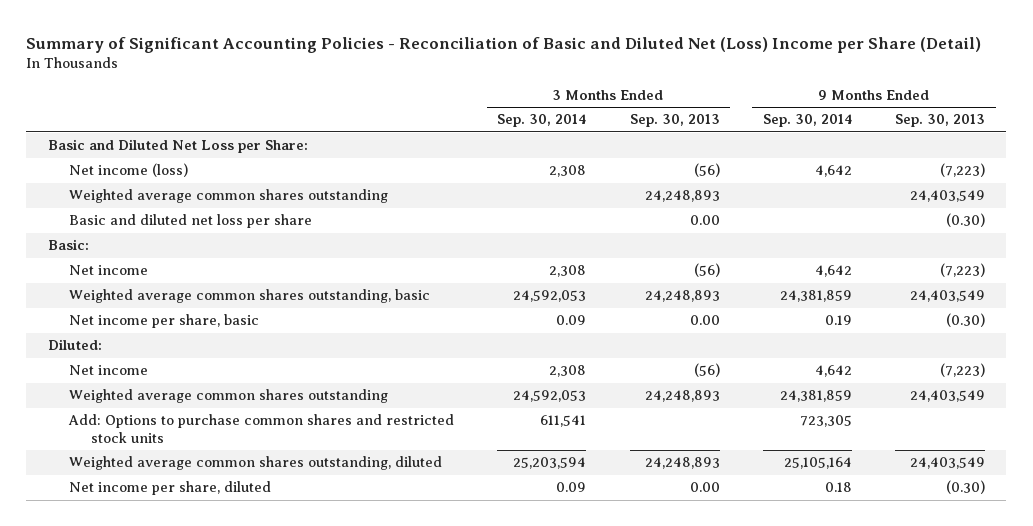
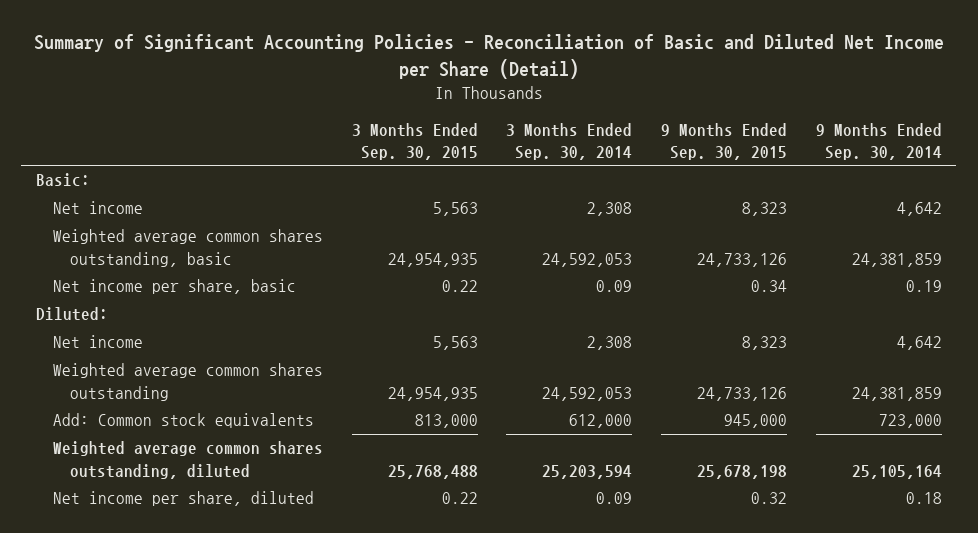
- Summary of Significant Accounting Policies - Reconciliation of Basic and Diluted Net (Loss) Income per Share (Detail)
+ Summary of Significant Accounting Policies - Reconciliation of Basic and Diluted Net Income per Share (Detail)
- | 3 Months Ended Sep. 30, 2014 | 3 Months Ended Sep. 30, 2013 | 9 Months Ended Sep. 30, 2014 | 9 Months Ended Sep. 30, 2013
+ | 3 Months Ended Sep. 30, 2015 | 3 Months Ended Sep. 30, 2014 | 9 Months Ended Sep. 30, 2015 | 9 Months Ended Sep. 30, 2014
- Basic and Diluted Net Loss per Share:
- Net income (loss) | 2,308 | (56) | 4,642 | (7,223)
- Weighted average common shares outstanding | | 24,248,893 | | 24,403,549
- Basic and diluted net loss per share | | 0.00 | | (0.30)
- Add: Options to purchase common shares and restricted stock units | 611,541 | | 723,305 |
+ Add: Common stock equivalents | 813,000 | 612,000 | 945,000 | 723,000

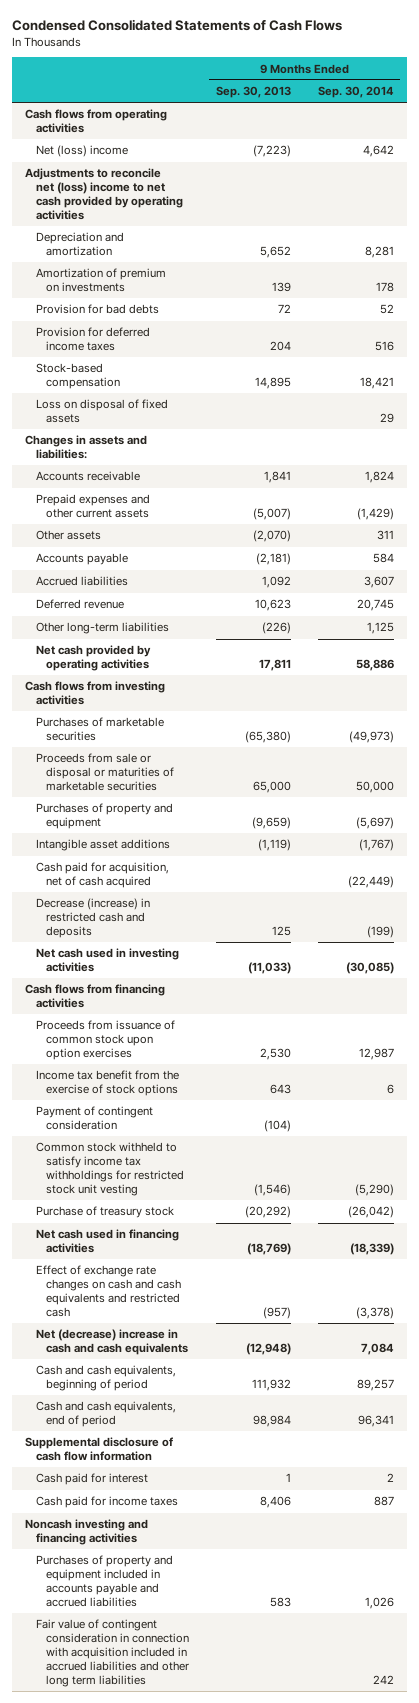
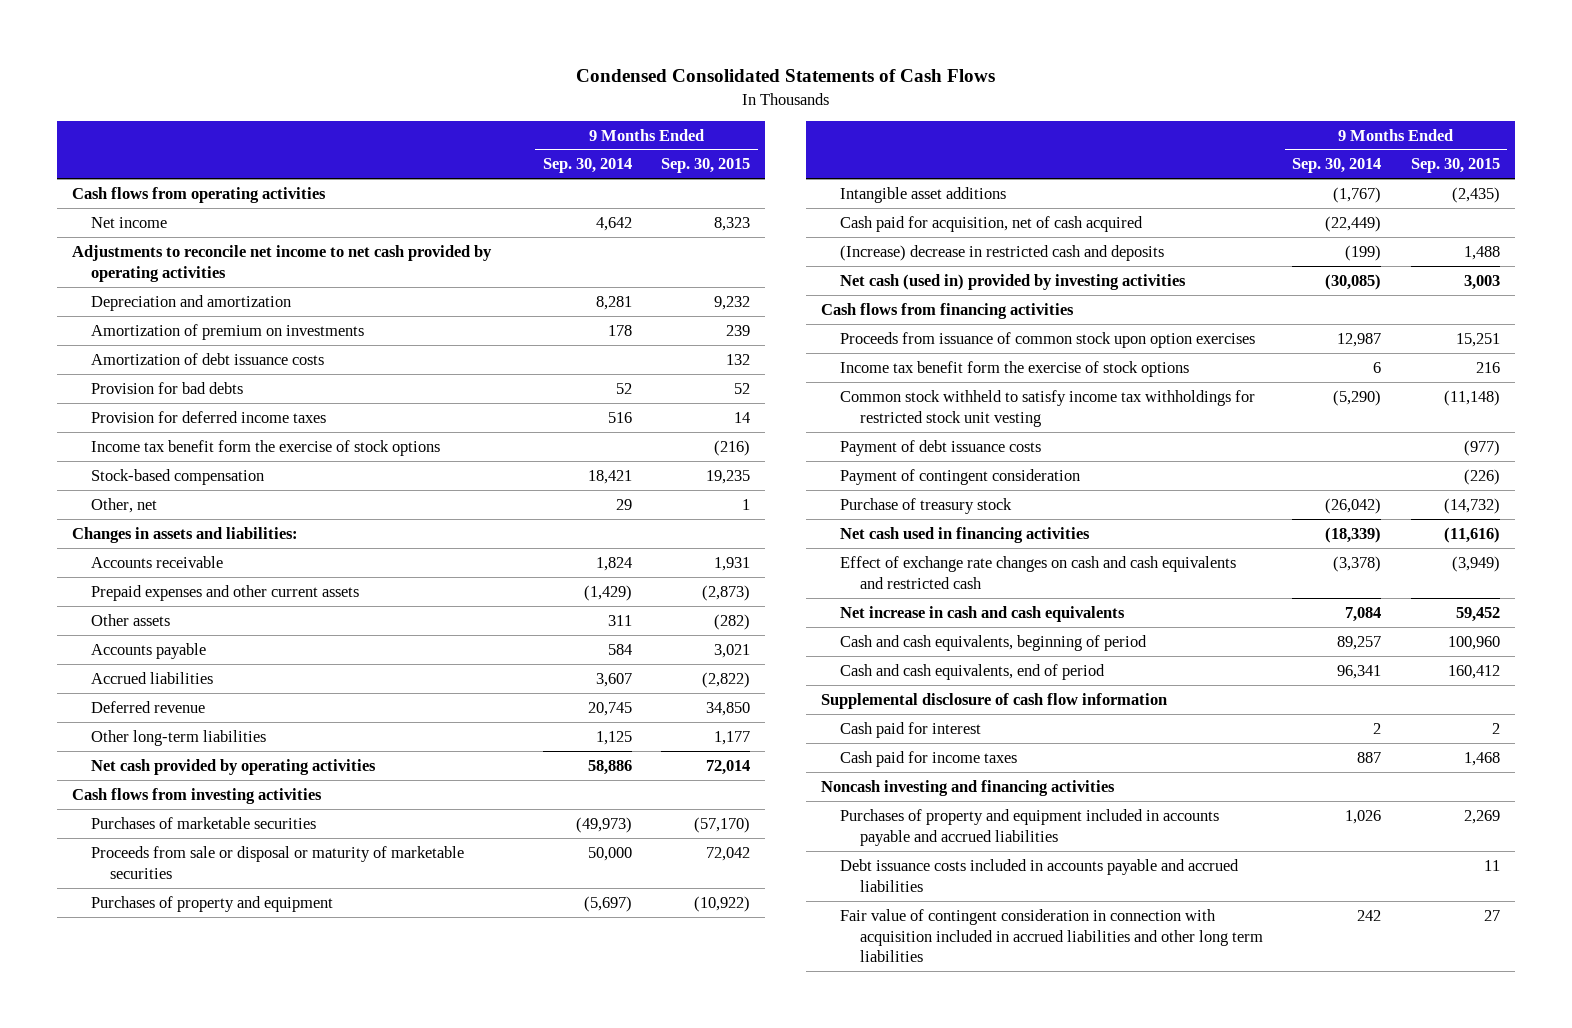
- | 9 Months Ended Sep. 30, 2013 | 9 Months Ended Sep. 30, 2014
+ | 9 Months Ended Sep. 30, 2014 | 9 Months Ended Sep. 30, 2015
- Net (loss) income | (7,223) | 4,642
- Adjustments to reconcile net (loss) income to net cash provided by operating activities
+ Net income | 4,642 | 8,323
+ Adjustments to reconcile net income to net cash provided by operating activities
+ Amortization of debt issuance costs | | 132
+ Income tax benefit form the exercise of stock options | | (216)
- Loss on disposal of fixed assets | | 29
+ Other, net | 29 | 1
- Proceeds from sale or disposal or maturities of marketable securities | 65,000 | 50,000
+ Proceeds from sale or disposal or maturity of marketable securities | 50,000 | 72,042
- Decrease (increase) in restricted cash and deposits | 125 | (199)
- Net cash used in investing activities | (11,033) | (30,085)
+ (Increase) decrease in restricted cash and deposits | (199) | 1,488
+ Net cash (used in) provided by investing activities | (30,085) | 3,003
- Income tax benefit from the exercise of stock options | 643 | 6
+ Income tax benefit form the exercise of stock options | 6 | 216
+ Payment of debt issuance costs | | (977)
moved down: Payment of contingent consideration | | (226)
- Net (decrease) increase in cash and cash equivalents | (12,948) | 7,084
+ Net increase in cash and cash equivalents | 7,084 | 59,452
+ Debt issuance costs included in accounts payable and accrued liabilities | | 11

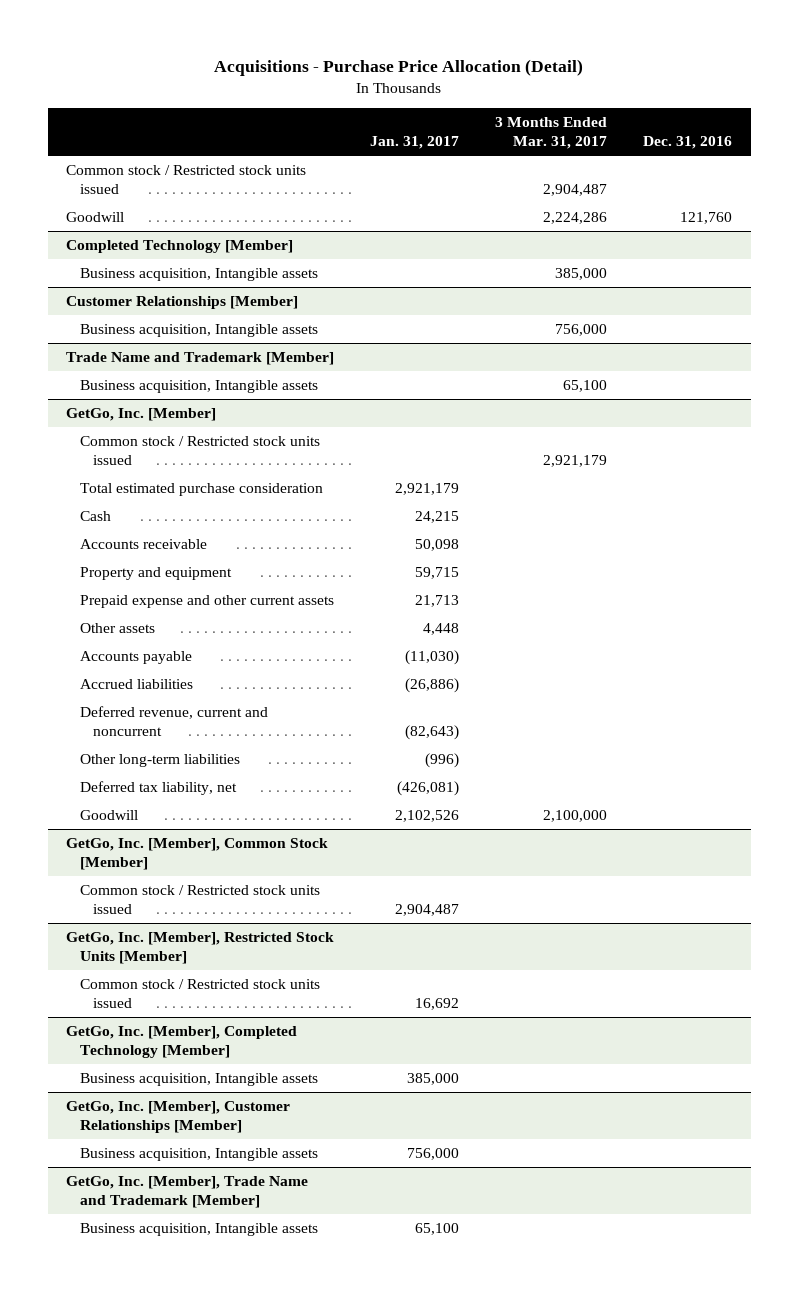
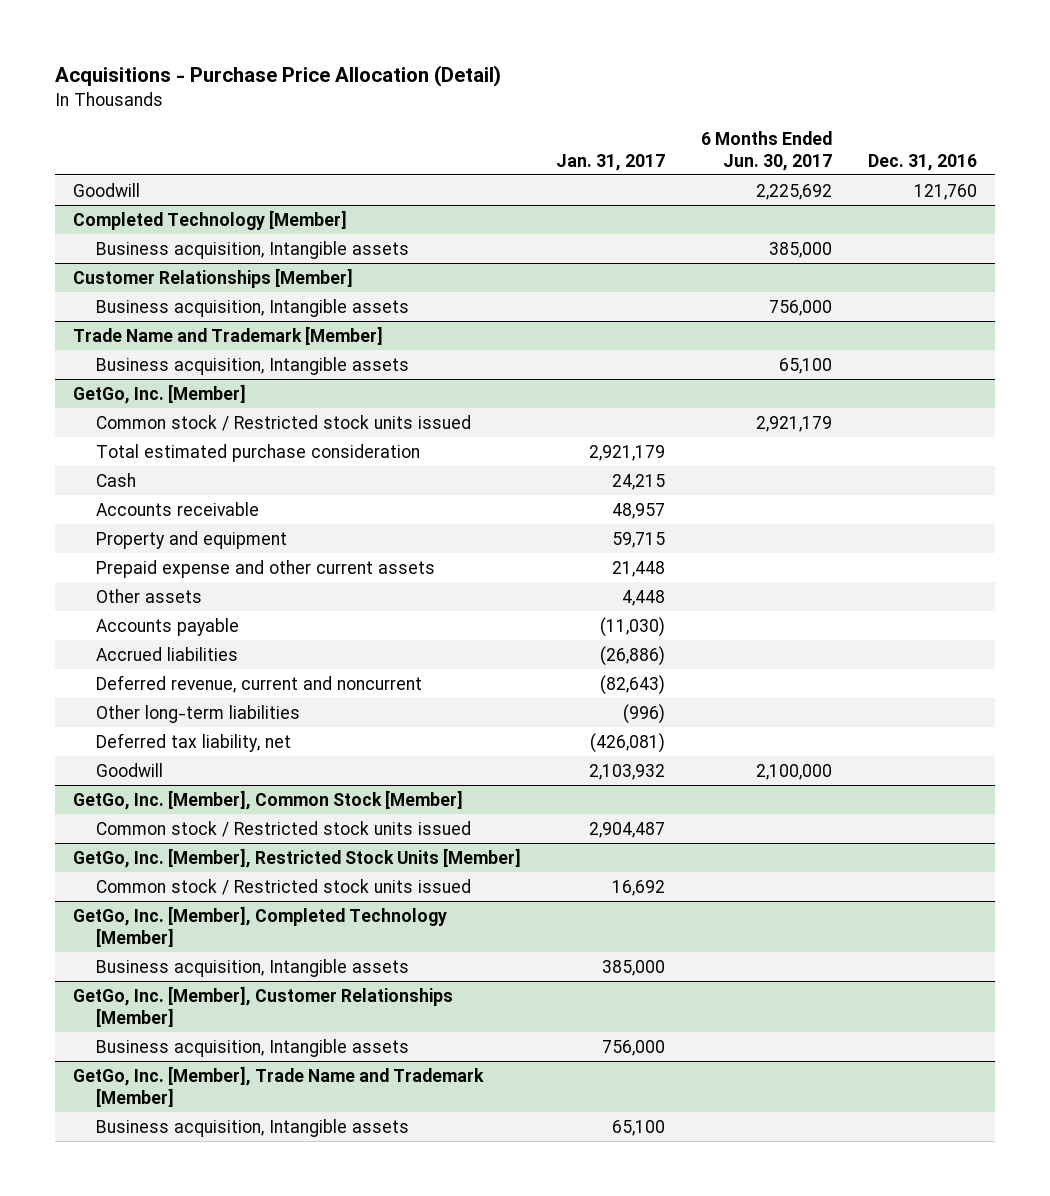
- | Jan. 31, 2017 | 3 Months Ended Mar. 31, 2017 | Dec. 31, 2016
+ | Jan. 31, 2017 | 6 Months Ended Jun. 30, 2017 | Dec. 31, 2016
- Common stock / Restricted stock units issued | | 2,904,487 |
@ GetGo, Inc. [Member]
- Accounts receivable | 50,098 | |
+ Accounts receivable | 48,957 | |
- Prepaid expense and other current assets | 21,713 | |
+ Prepaid expense and other current assets | 21,448 | |
- Goodwill | 2,102,526 | 2,100,000 |
+ Goodwill | 2,103,932 | 2,100,000 |

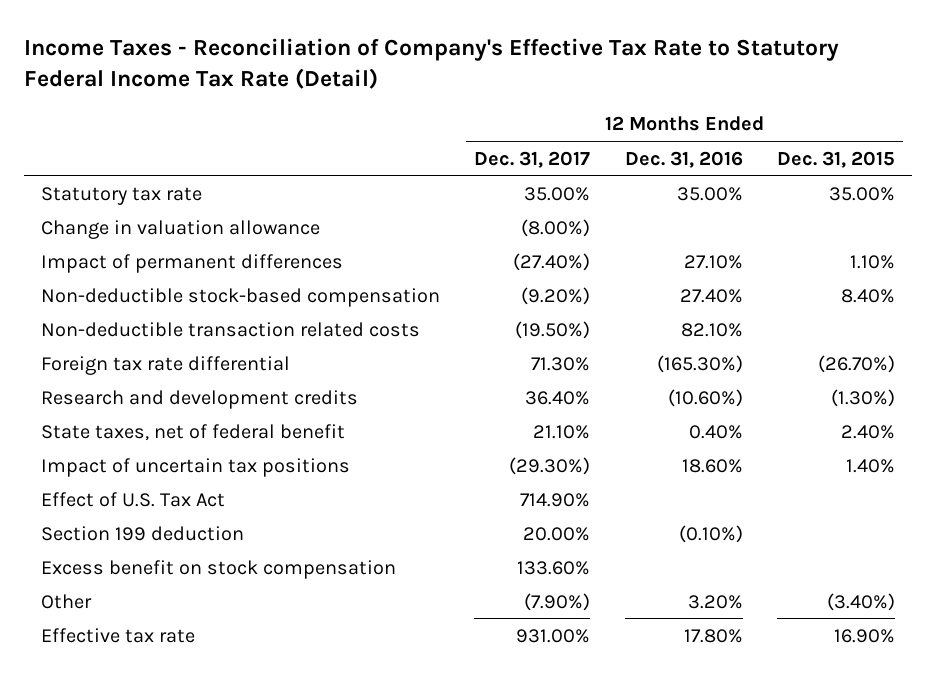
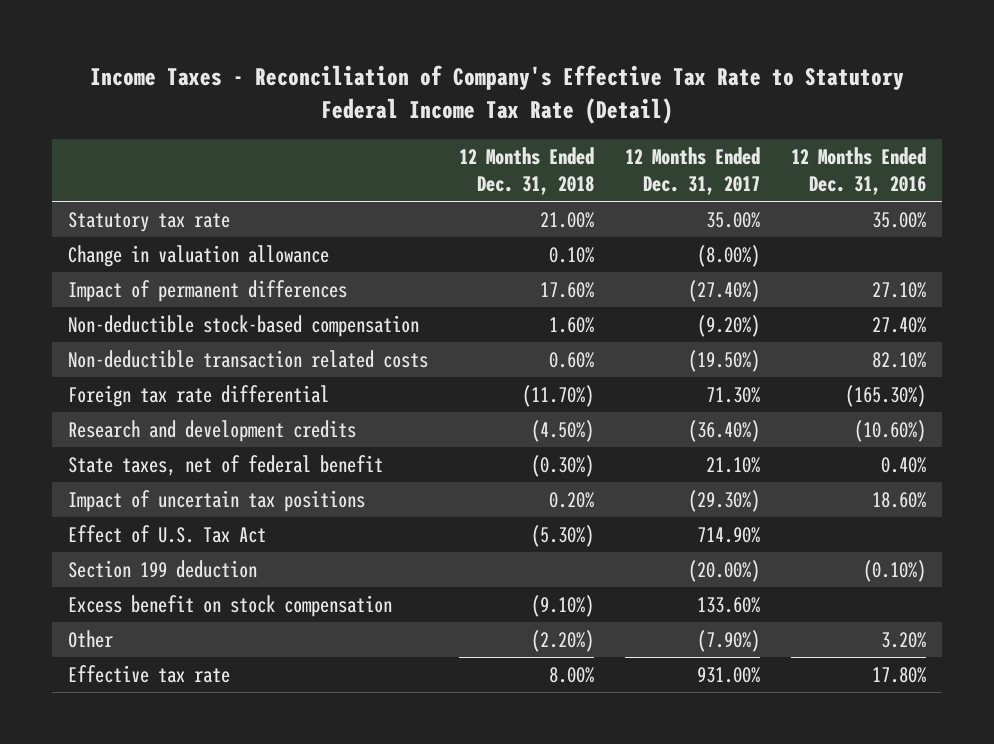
- | 12 Months Ended Dec. 31, 2017 | 12 Months Ended Dec. 31, 2016 | 12 Months Ended Dec. 31, 2015
+ | 12 Months Ended Dec. 31, 2018 | 12 Months Ended Dec. 31, 2017 | 12 Months Ended Dec. 31, 2016
- Research and development credits | 36.40% | (10.60%) | (1.30%)
+ Research and development credits | (4.50%) | (36.40%) | (10.60%)
- Section 199 deduction | 20.00% | (0.10%) |
+ Section 199 deduction | | (20.00%) | (0.10%)

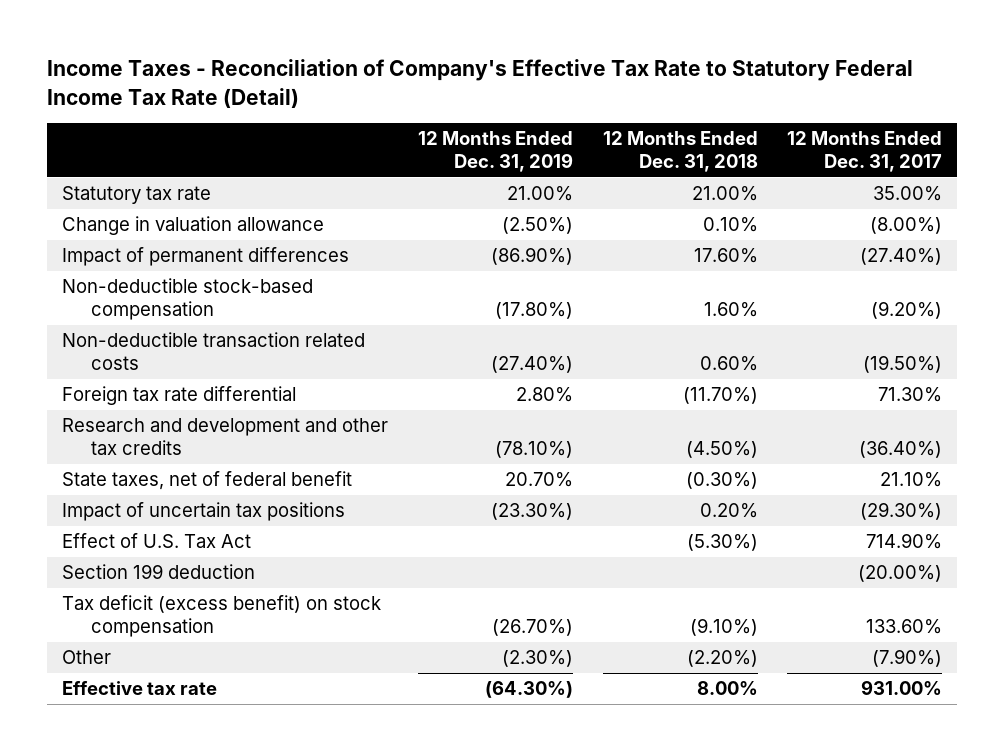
- | 12 Months Ended Dec. 31, 2018 | 12 Months Ended Dec. 31, 2017 | 12 Months Ended Dec. 31, 2016
+ | 12 Months Ended Dec. 31, 2019 | 12 Months Ended Dec. 31, 2018 | 12 Months Ended Dec. 31, 2017
- Research and development credits | (4.50%) | (36.40%) | (10.60%)
+ Research and development and other tax credits | (78.10%) | (4.50%) | (36.40%)
- Excess benefit on stock compensation | (9.10%) | 133.60% |
+ Tax deficit (excess benefit) on stock compensation | (26.70%) | (9.10%) | 133.60%

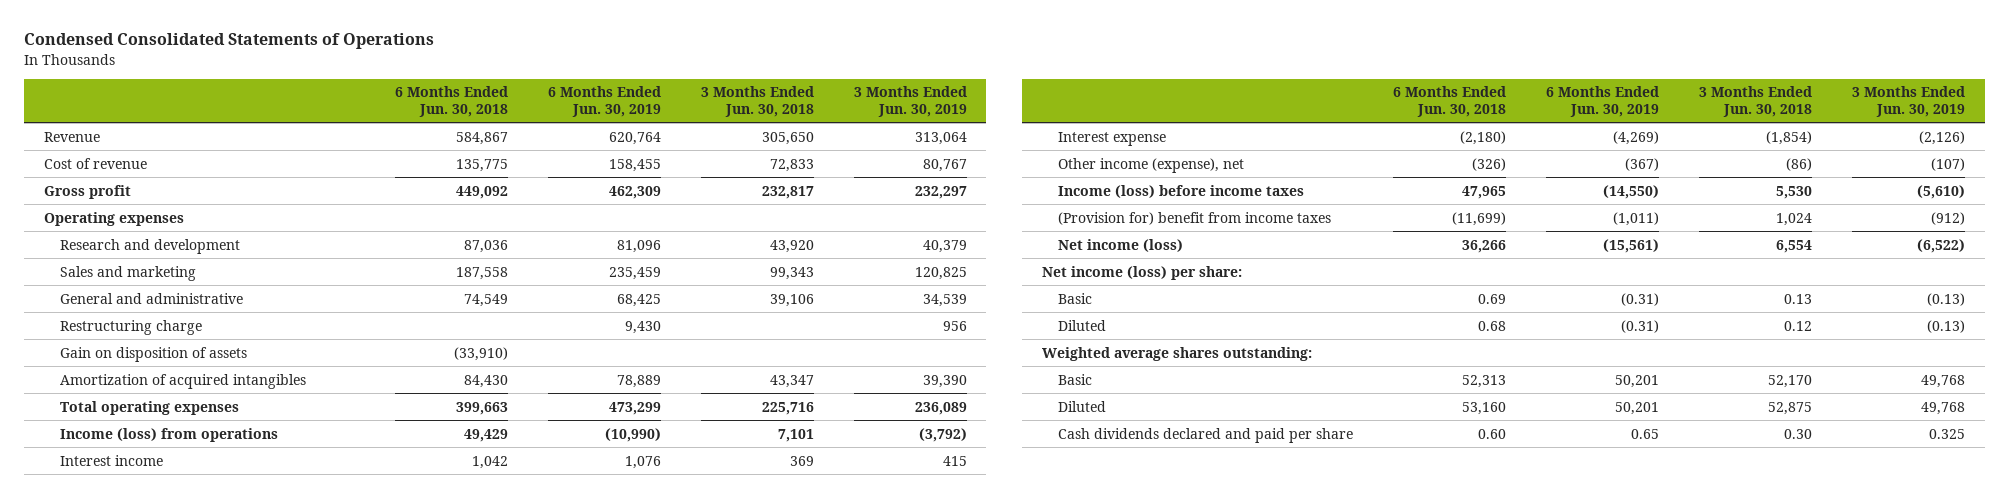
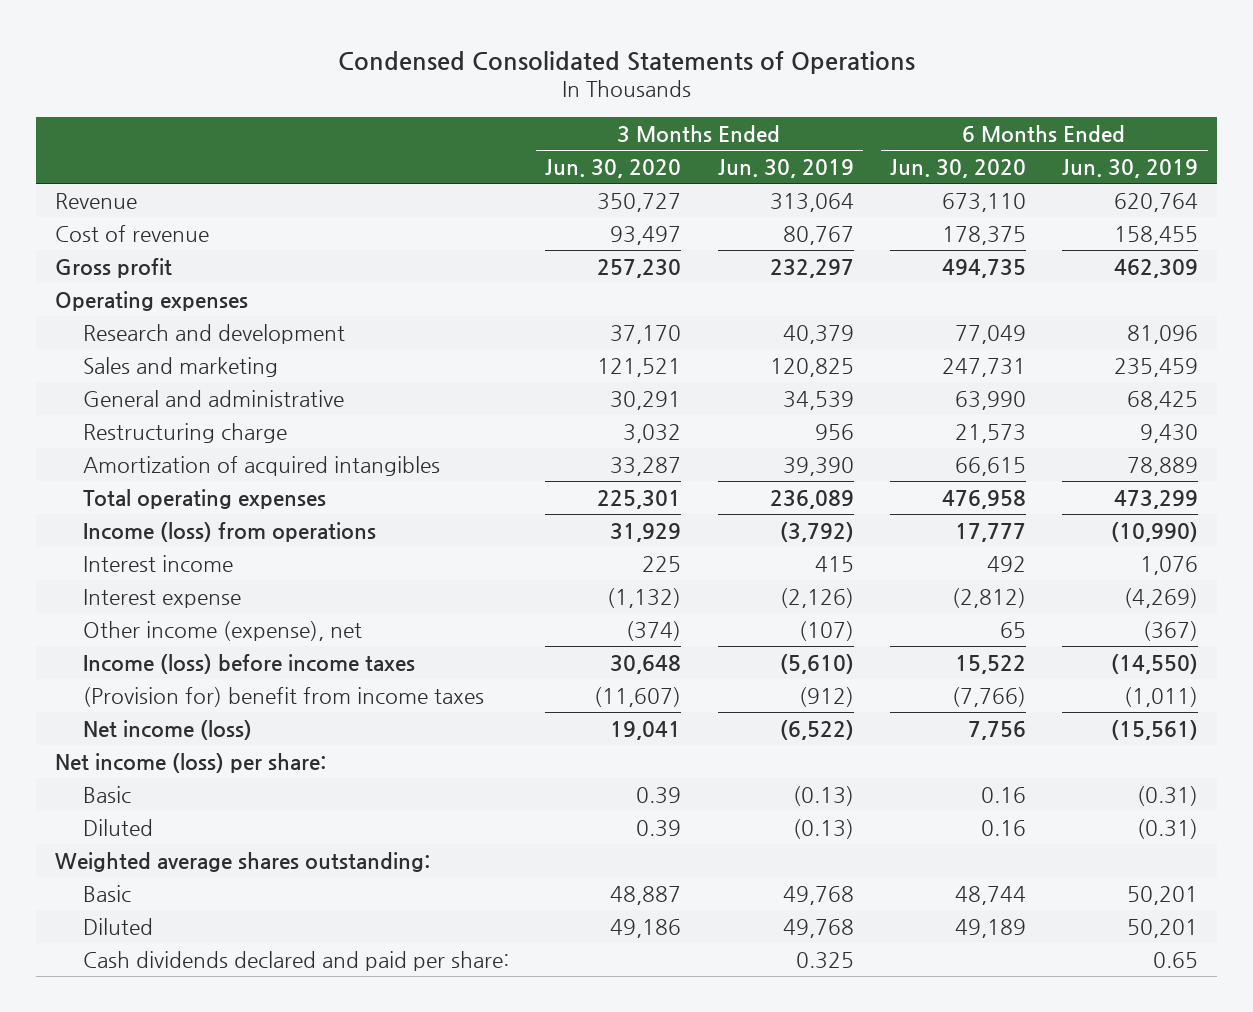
- | 6 Months Ended Jun. 30, 2018 | 6 Months Ended Jun. 30, 2019 | 3 Months Ended Jun. 30, 2018 | 3 Months Ended Jun. 30, 2019
+ | 3 Months Ended Jun. 30, 2020 | 3 Months Ended Jun. 30, 2019 | 6 Months Ended Jun. 30, 2020 | 6 Months Ended Jun. 30, 2019
- Gain on disposition of assets | (33,910) | | |
- Cash dividends declared and paid per share | 0.60 | 0.65 | 0.30 | 0.325
+ Cash dividends declared and paid per share: | | 0.325 | | 0.65

